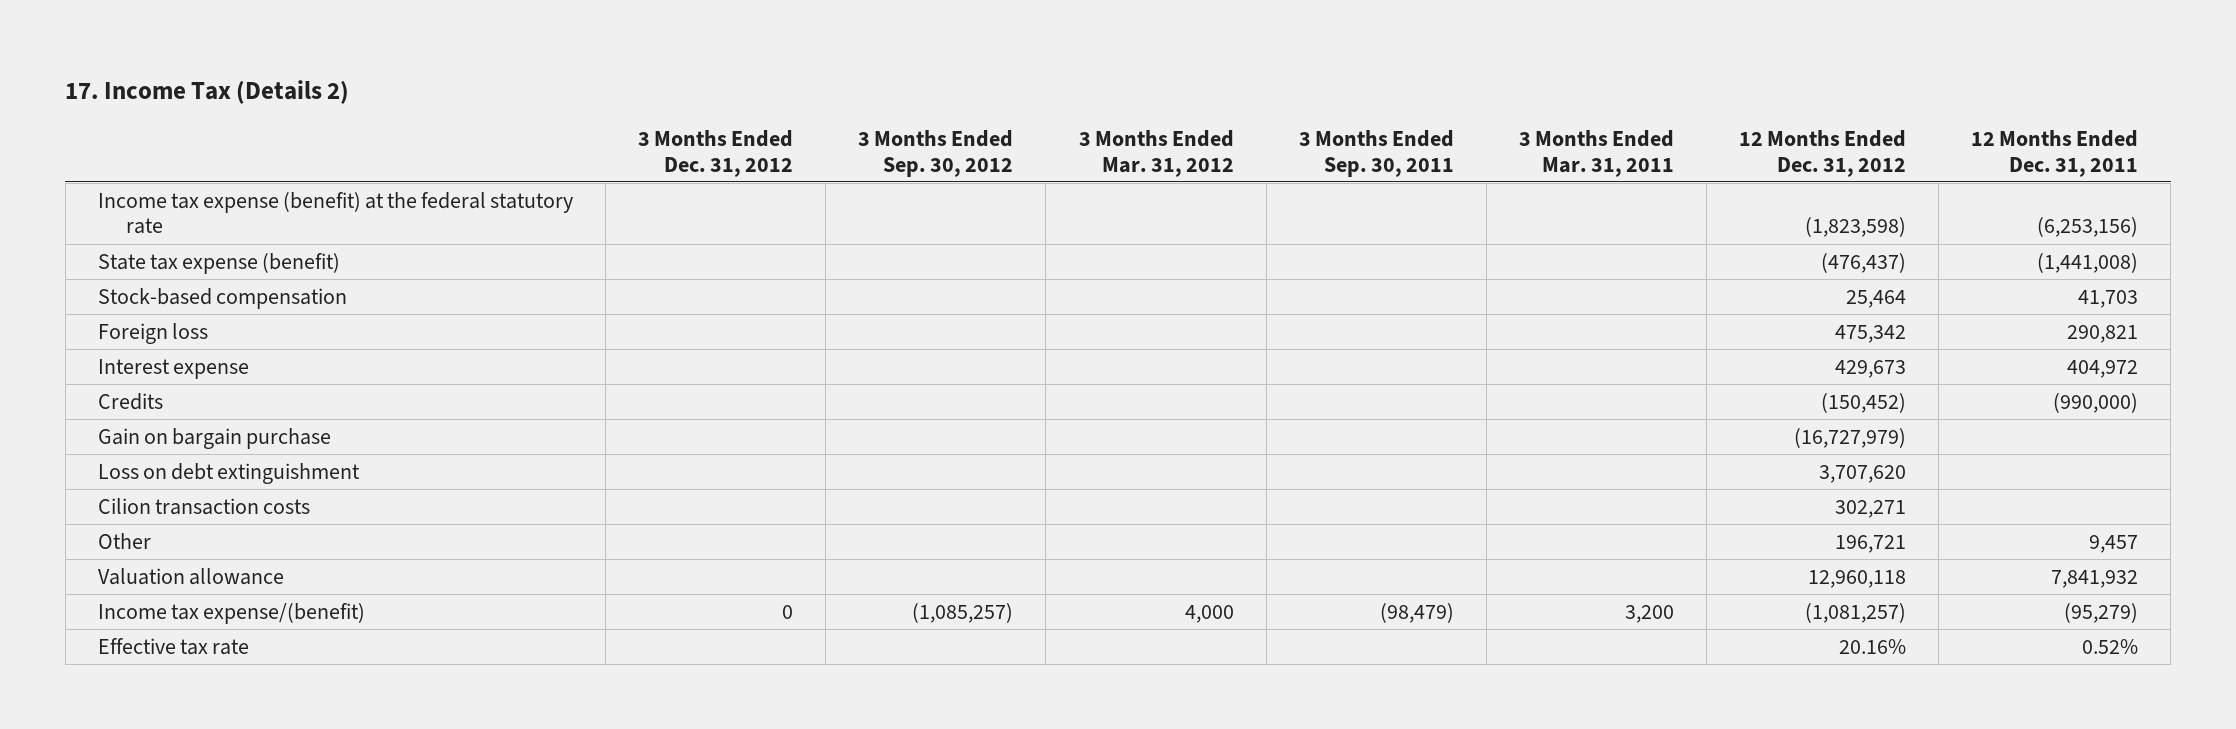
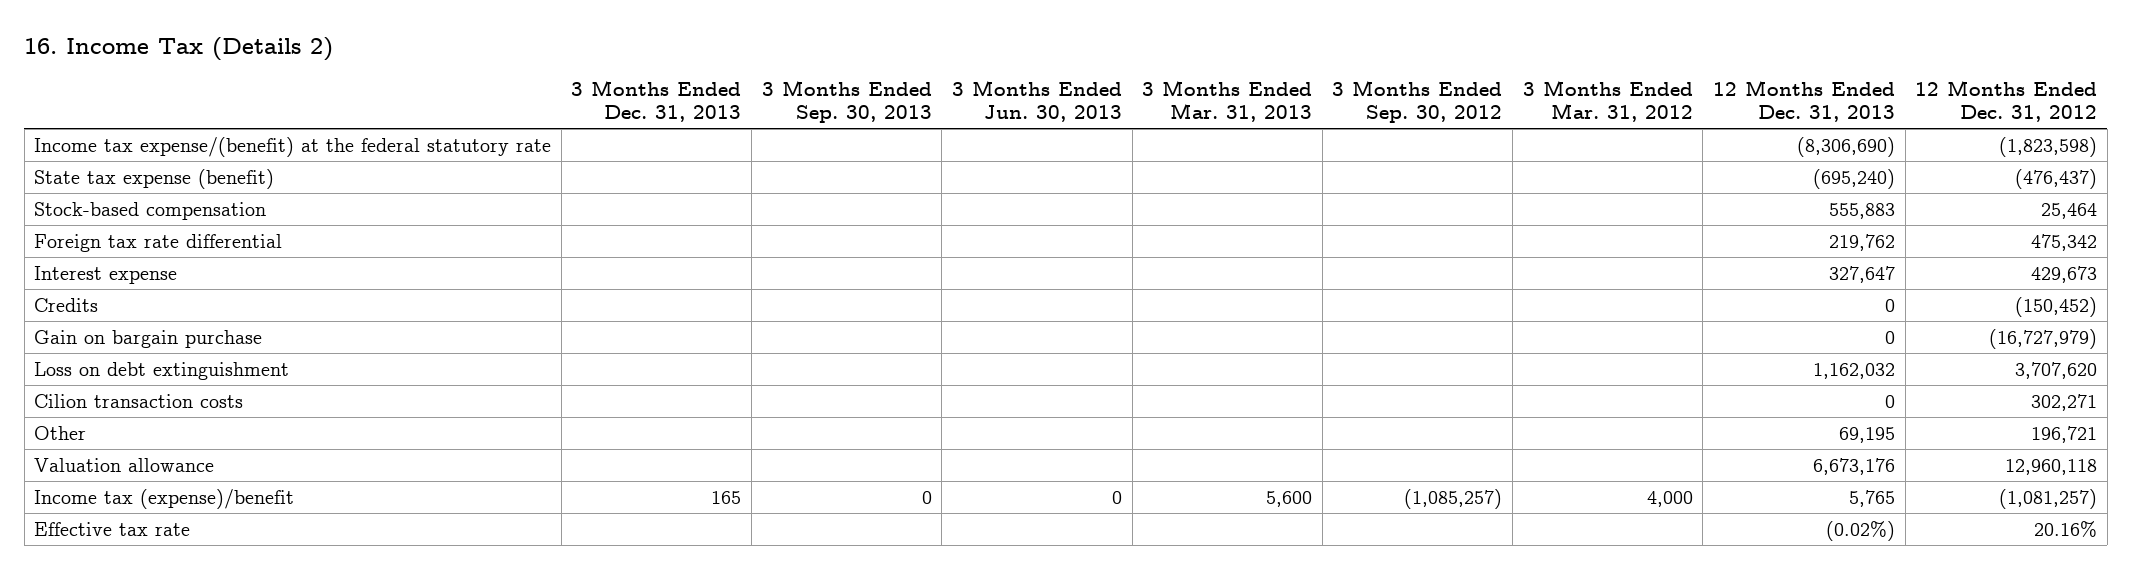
- 17. Income Tax (Details 2)
+ 16. Income Tax (Details 2)
- | 3 Months Ended Dec. 31, 2012 | 3 Months Ended Sep. 30, 2012 | 3 Months Ended Mar. 31, 2012 | 3 Months Ended Sep. 30, 2011 | 3 Months Ended Mar. 31, 2011 | 12 Months Ended Dec. 31, 2012 | 12 Months Ended Dec. 31, 2011
+ | 3 Months Ended Dec. 31, 2013 | 3 Months Ended Sep. 30, 2013 | 3 Months Ended Jun. 30, 2013 | 3 Months Ended Mar. 31, 2013 | 3 Months Ended Sep. 30, 2012 | 3 Months Ended Mar. 31, 2012 | 12 Months Ended Dec. 31, 2013 | 12 Months Ended Dec. 31, 2012
- Income tax expense (benefit) at the federal statutory rate | | | | | | (1,823,598) | (6,253,156)
+ Income tax expense/(benefit) at the federal statutory rate | | | | | | | (8,306,690) | (1,823,598)
- Foreign loss | | | | | | 475,342 | 290,821
+ Foreign tax rate differential | | | | | | | 219,762 | 475,342
- Income tax expense/(benefit) | 0 | (1,085,257) | 4,000 | (98,479) | 3,200 | (1,081,257) | (95,279)
+ Income tax (expense)/benefit | 165 | 0 | 0 | 5,600 | (1,085,257) | 4,000 | 5,765 | (1,081,257)

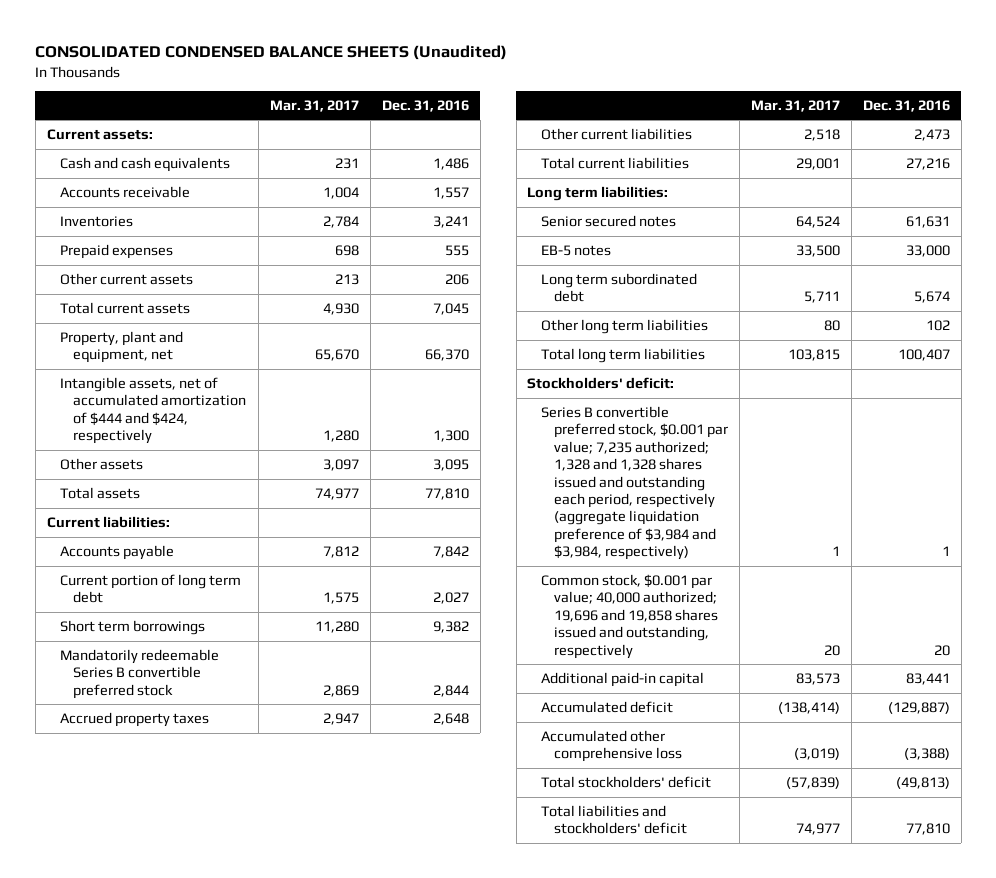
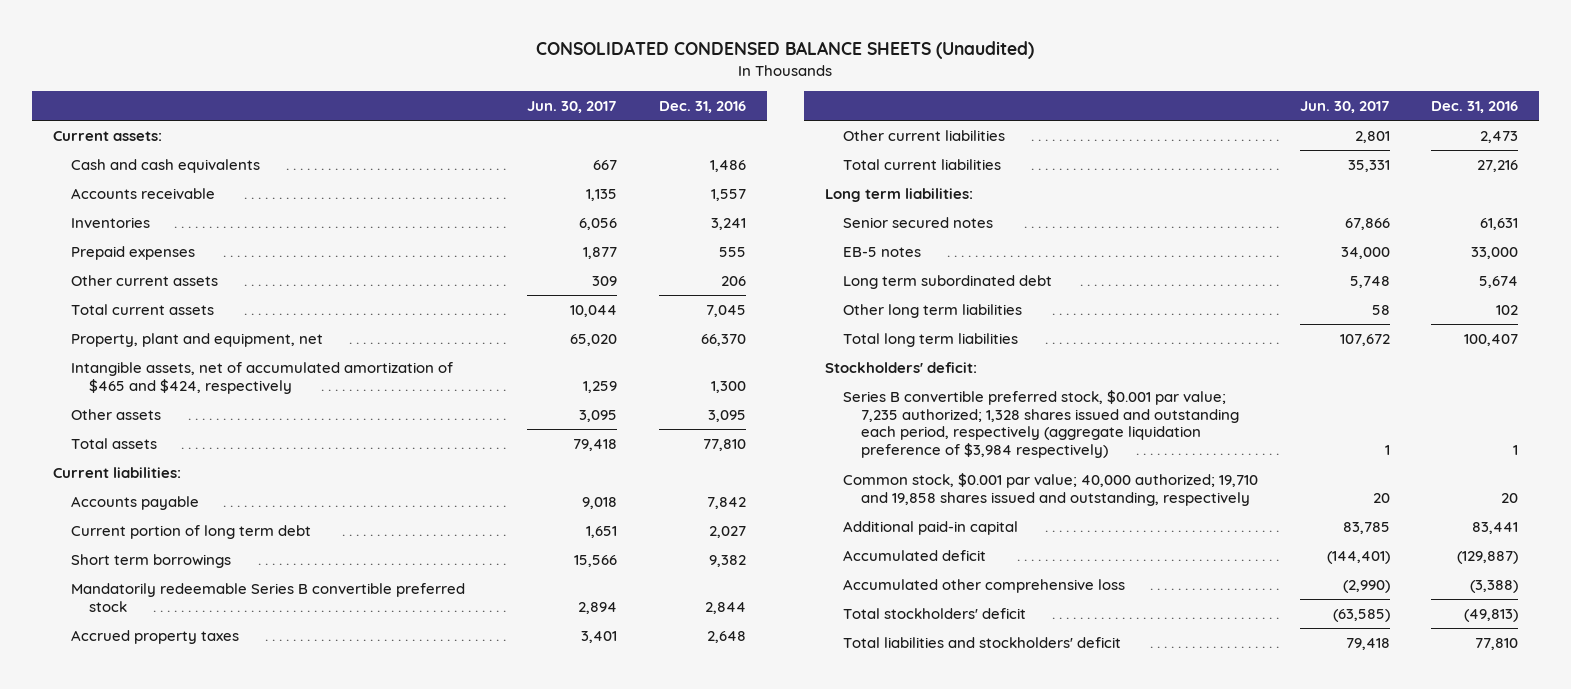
- | Mar. 31, 2017 | Dec. 31, 2016
+ | Jun. 30, 2017 | Dec. 31, 2016
- Intangible assets, net of accumulated amortization of $444 and $424, respectively | 1,280 | 1,300
+ Intangible assets, net of accumulated amortization of $465 and $424, respectively | 1,259 | 1,300
- Series B convertible preferred stock, $0.001 par value; 7,235 authorized; 1,328 and 1,328 shares issued and outstanding each period, respectively (aggregate liquidation preference of $3,984 and $3,984, respectively) | 1 | 1
- Common stock, $0.001 par value; 40,000 authorized; 19,696 and 19,858 shares issued and outstanding, respectively | 20 | 20
+ Series B convertible preferred stock, $0.001 par value; 7,235 authorized; 1,328 shares issued and outstanding each period, respectively (aggregate liquidation preference of $3,984 respectively) | 1 | 1
+ Common stock, $0.001 par value; 40,000 authorized; 19,710 and 19,858 shares issued and outstanding, respectively | 20 | 20

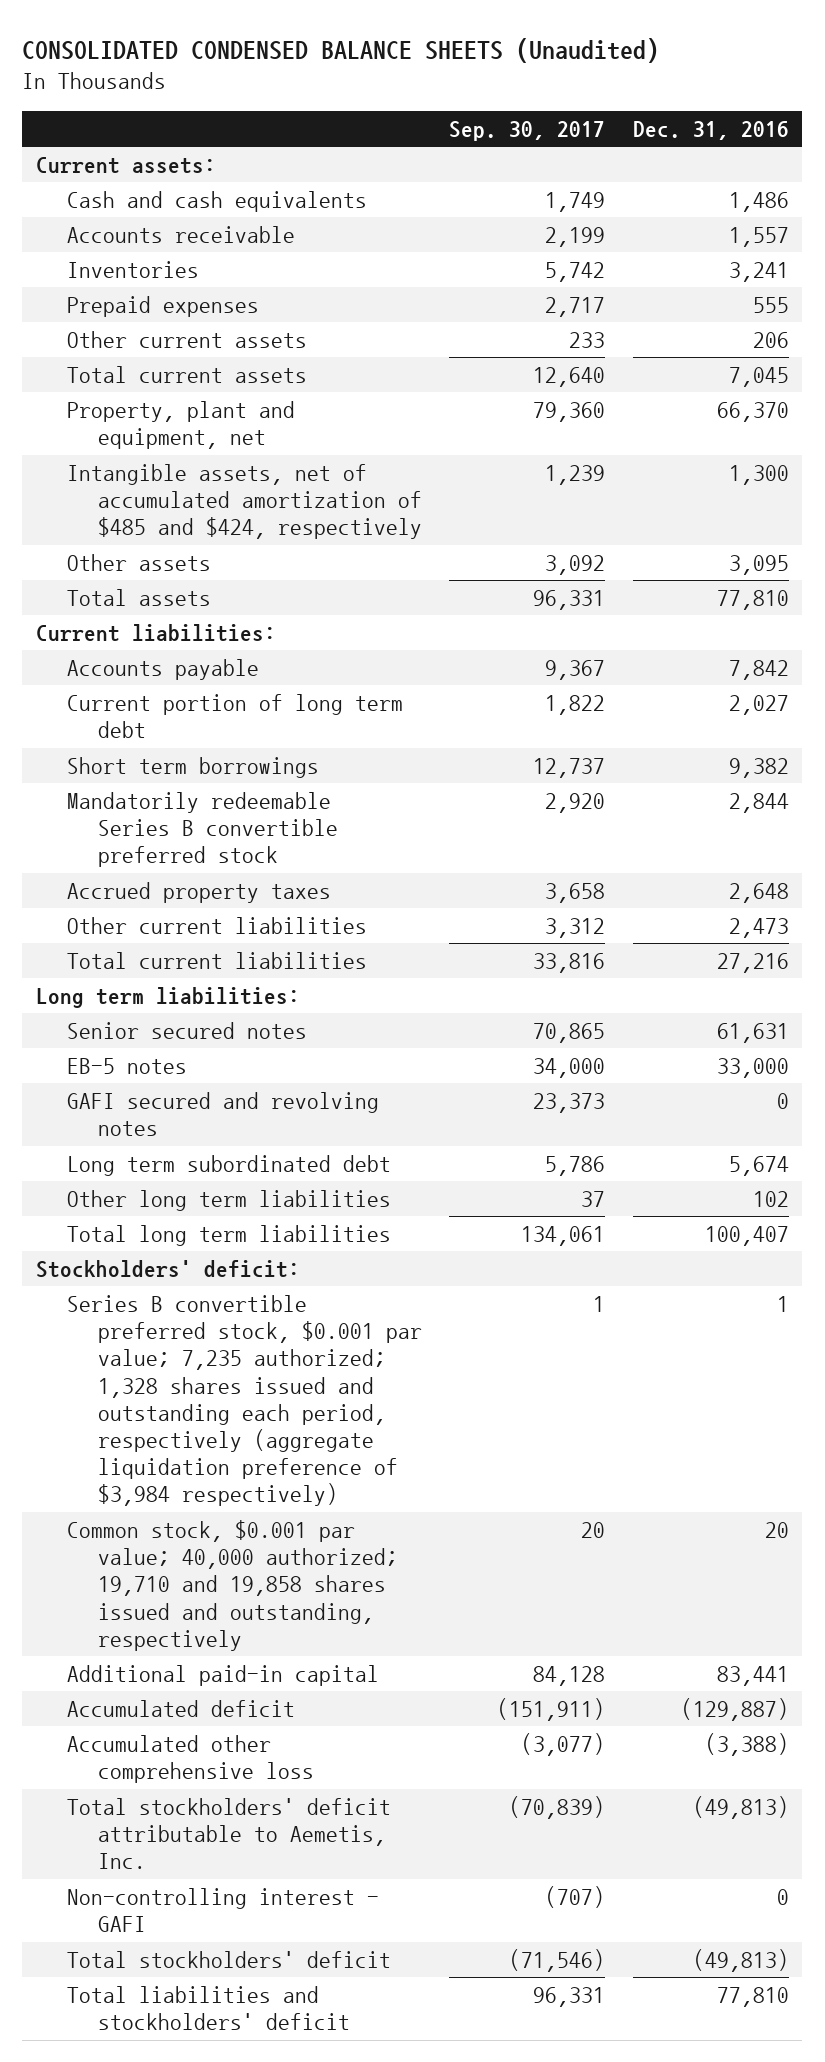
- | Jun. 30, 2017 | Dec. 31, 2016
+ | Sep. 30, 2017 | Dec. 31, 2016
- Intangible assets, net of accumulated amortization of $465 and $424, respectively | 1,259 | 1,300
+ Intangible assets, net of accumulated amortization of $485 and $424, respectively | 1,239 | 1,300
+ GAFI secured and revolving notes | 23,373 | 0
+ Total stockholders' deficit attributable to Aemetis, Inc. | (70,839) | (49,813)
+ Non-controlling interest - GAFI | (707) | 0

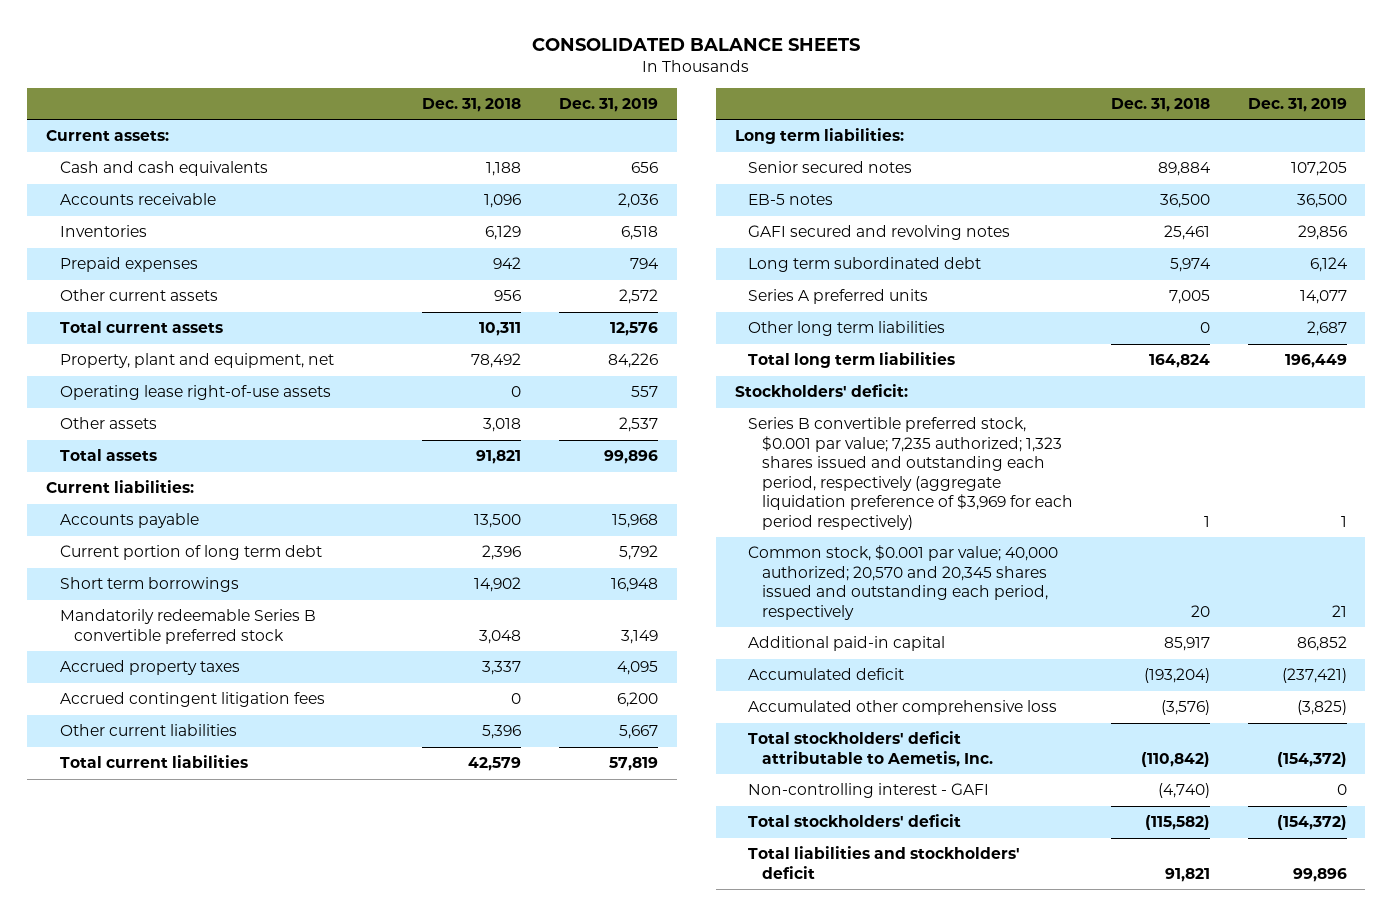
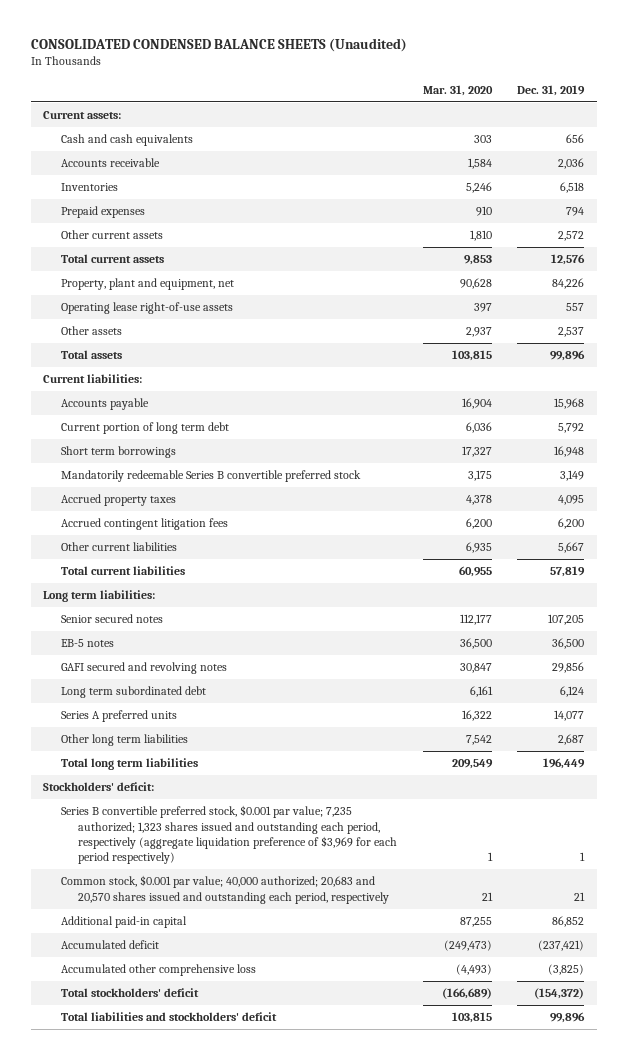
- CONSOLIDATED BALANCE SHEETS
+ CONSOLIDATED CONDENSED BALANCE SHEETS (Unaudited)
- | Dec. 31, 2018 | Dec. 31, 2019
+ | Mar. 31, 2020 | Dec. 31, 2019
- Common stock, $0.001 par value; 40,000 authorized; 20,570 and 20,345 shares issued and outstanding each period, respectively | 20 | 21
+ Common stock, $0.001 par value; 40,000 authorized; 20,683 and 20,570 shares issued and outstanding each period, respectively | 21 | 21
- Total stockholders' deficit attributable to Aemetis, Inc. | (110,842) | (154,372)
- Non-controlling interest - GAFI | (4,740) | 0

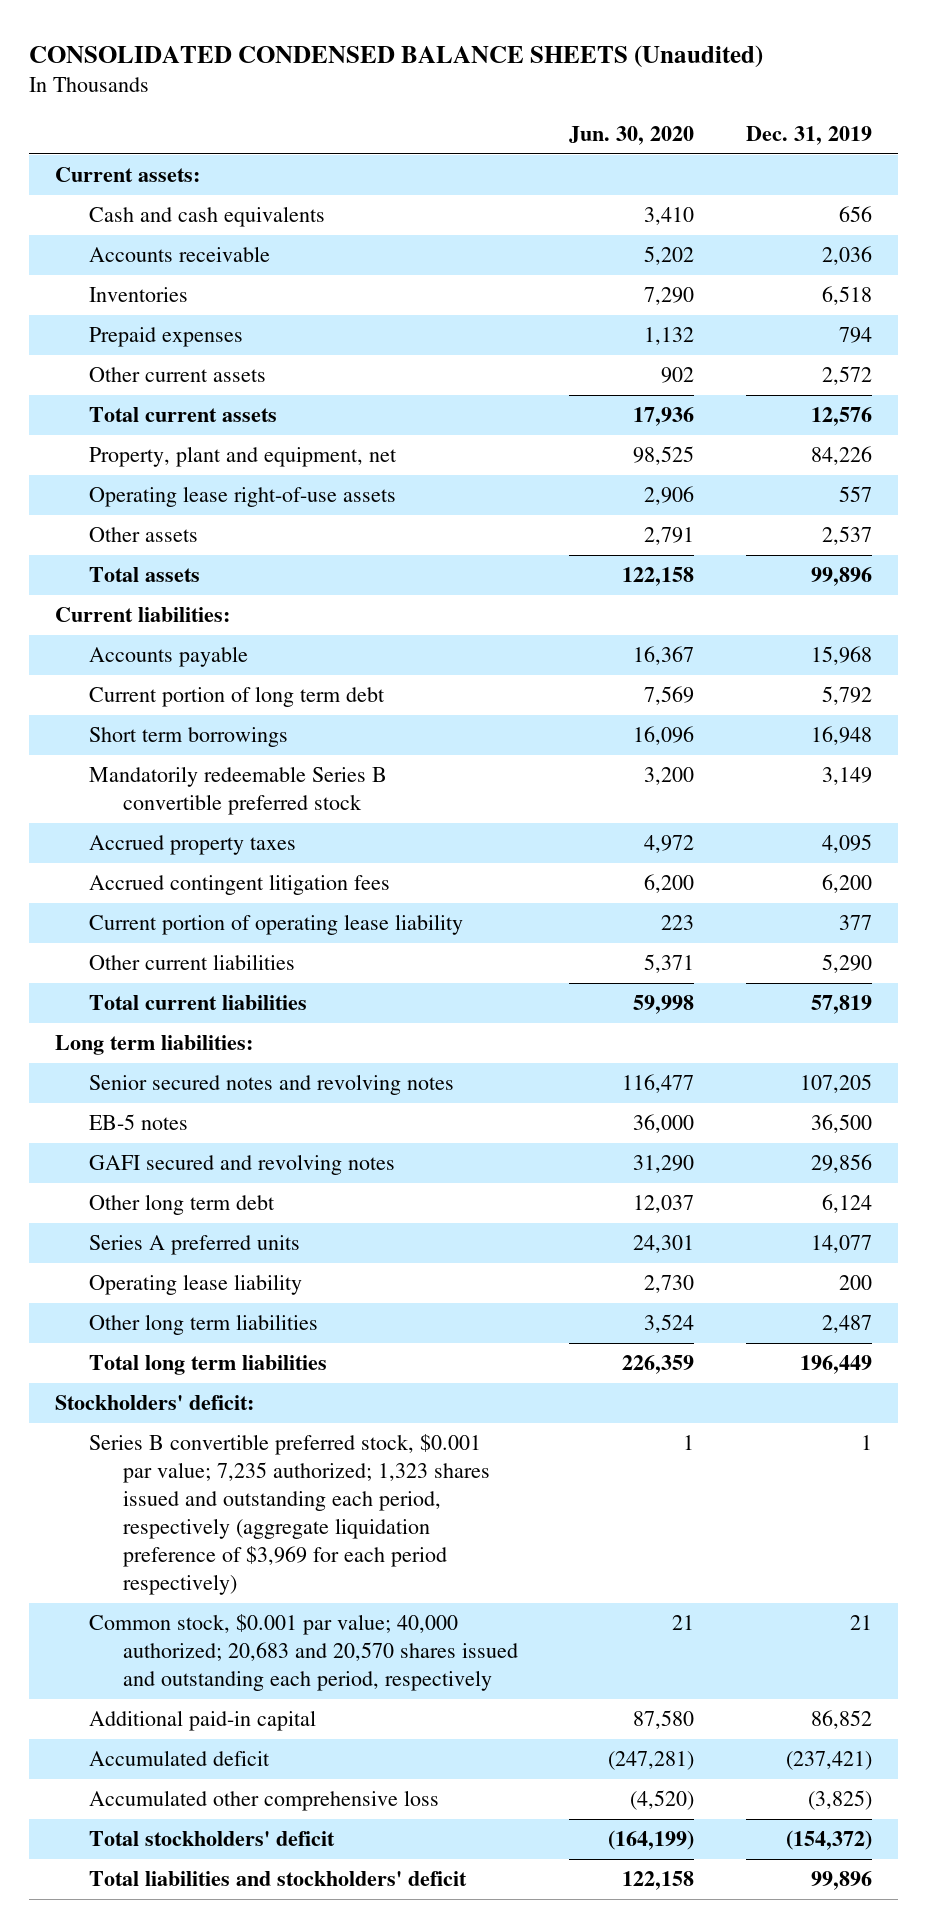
- | Mar. 31, 2020 | Dec. 31, 2019
+ | Jun. 30, 2020 | Dec. 31, 2019
- Other current liabilities | 6,935 | 5,667
+ Current portion of operating lease liability | 223 | 377
+ Other current liabilities | 5,371 | 5,290
- Senior secured notes | 112,177 | 107,205
+ Senior secured notes and revolving notes | 116,477 | 107,205
- Long term subordinated debt | 6,161 | 6,124
+ Other long term debt | 12,037 | 6,124
- Other long term liabilities | 7,542 | 2,687
+ Operating lease liability | 2,730 | 200
+ Other long term liabilities | 3,524 | 2,487

